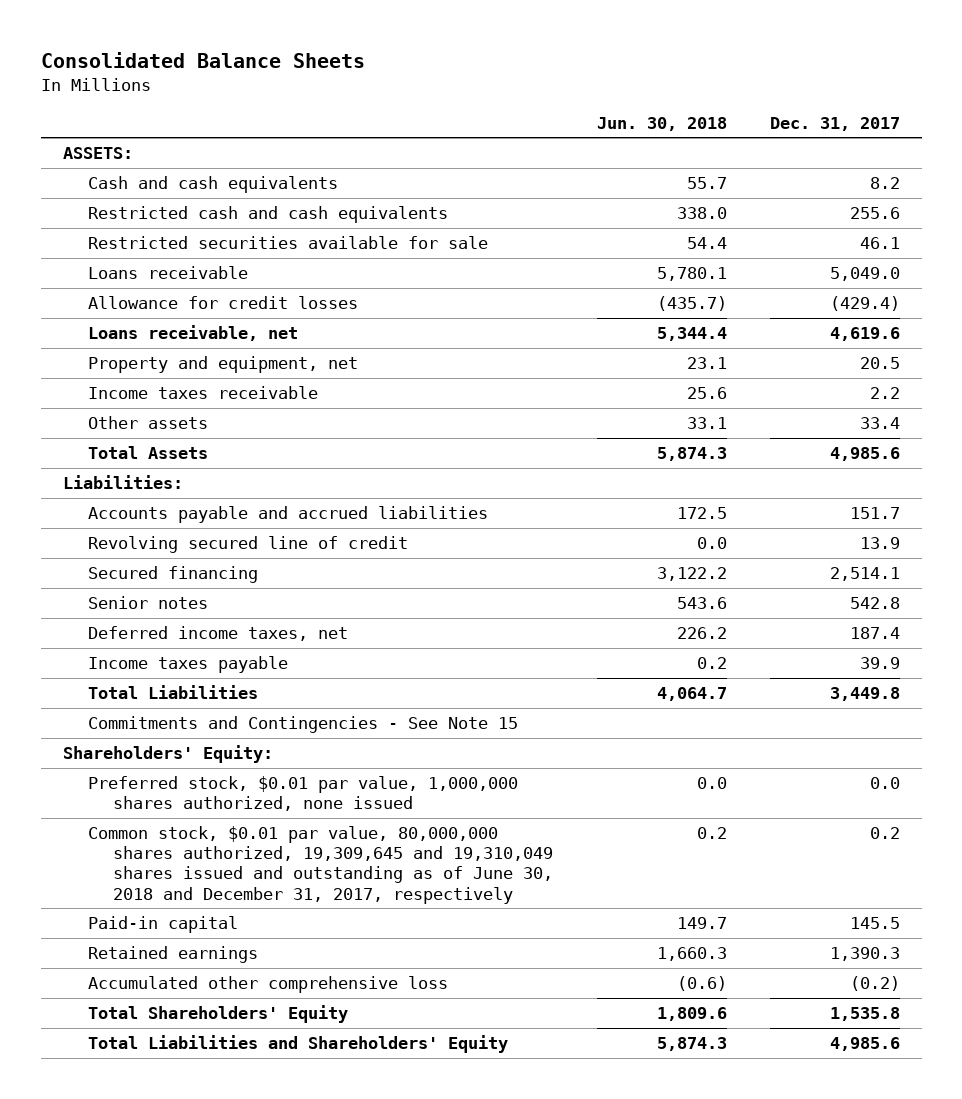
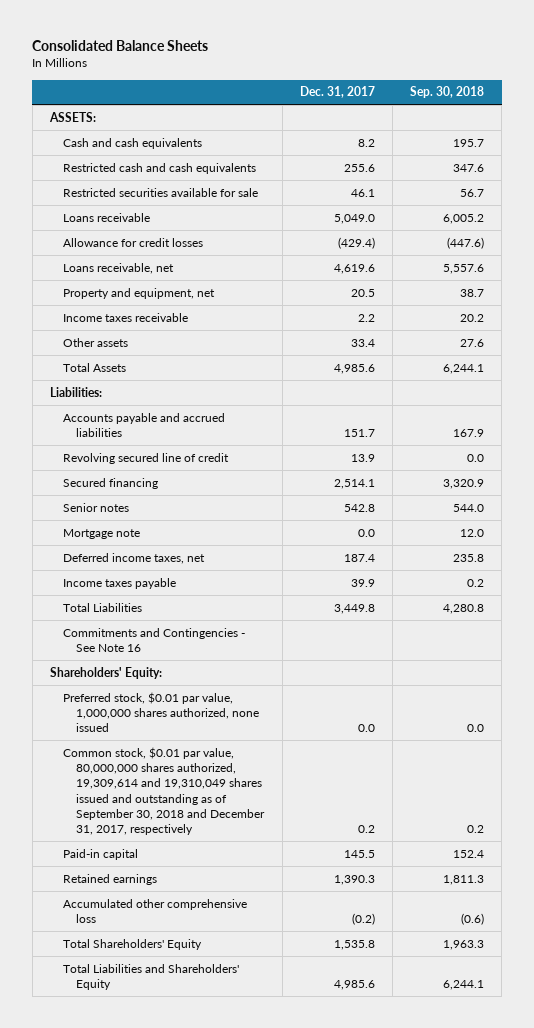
- | Jun. 30, 2018 | Dec. 31, 2017
+ | Dec. 31, 2017 | Sep. 30, 2018
+ Mortgage note | 0.0 | 12.0
- Commitments and Contingencies - See Note 15
+ Commitments and Contingencies - See Note 16
- Common stock, $0.01 par value, 80,000,000 shares authorized, 19,309,645 and 19,310,049 shares issued and outstanding as of June 30, 2018 and December 31, 2017, respectively | 0.2 | 0.2
+ Common stock, $0.01 par value, 80,000,000 shares authorized, 19,309,614 and 19,310,049 shares issued and outstanding as of September 30, 2018 and December 31, 2017, respectively | 0.2 | 0.2

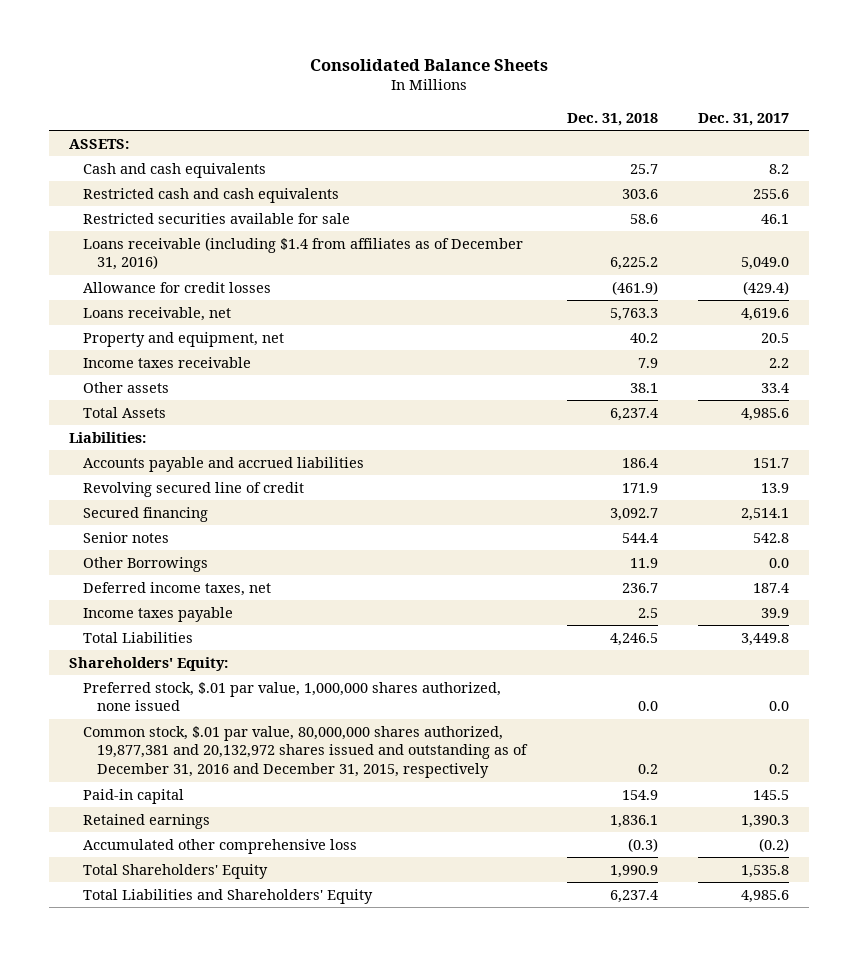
- | Dec. 31, 2017 | Sep. 30, 2018
+ | Dec. 31, 2018 | Dec. 31, 2017
- Loans receivable | 5,049.0 | 6,005.2
+ Loans receivable (including $1.4 from affiliates as of December 31, 2016) | 6,225.2 | 5,049.0
- Mortgage note | 0.0 | 12.0
+ Other Borrowings | 11.9 | 0.0
- Commitments and Contingencies - See Note 16
- Preferred stock, $0.01 par value, 1,000,000 shares authorized, none issued | 0.0 | 0.0
- Common stock, $0.01 par value, 80,000,000 shares authorized, 19,309,614 and 19,310,049 shares issued and outstanding as of September 30, 2018 and December 31, 2017, respectively | 0.2 | 0.2
+ Preferred stock, $.01 par value, 1,000,000 shares authorized, none issued | 0.0 | 0.0
+ Common stock, $.01 par value, 80,000,000 shares authorized, 19,877,381 and 20,132,972 shares issued and outstanding as of December 31, 2016 and December 31, 2015, respectively | 0.2 | 0.2

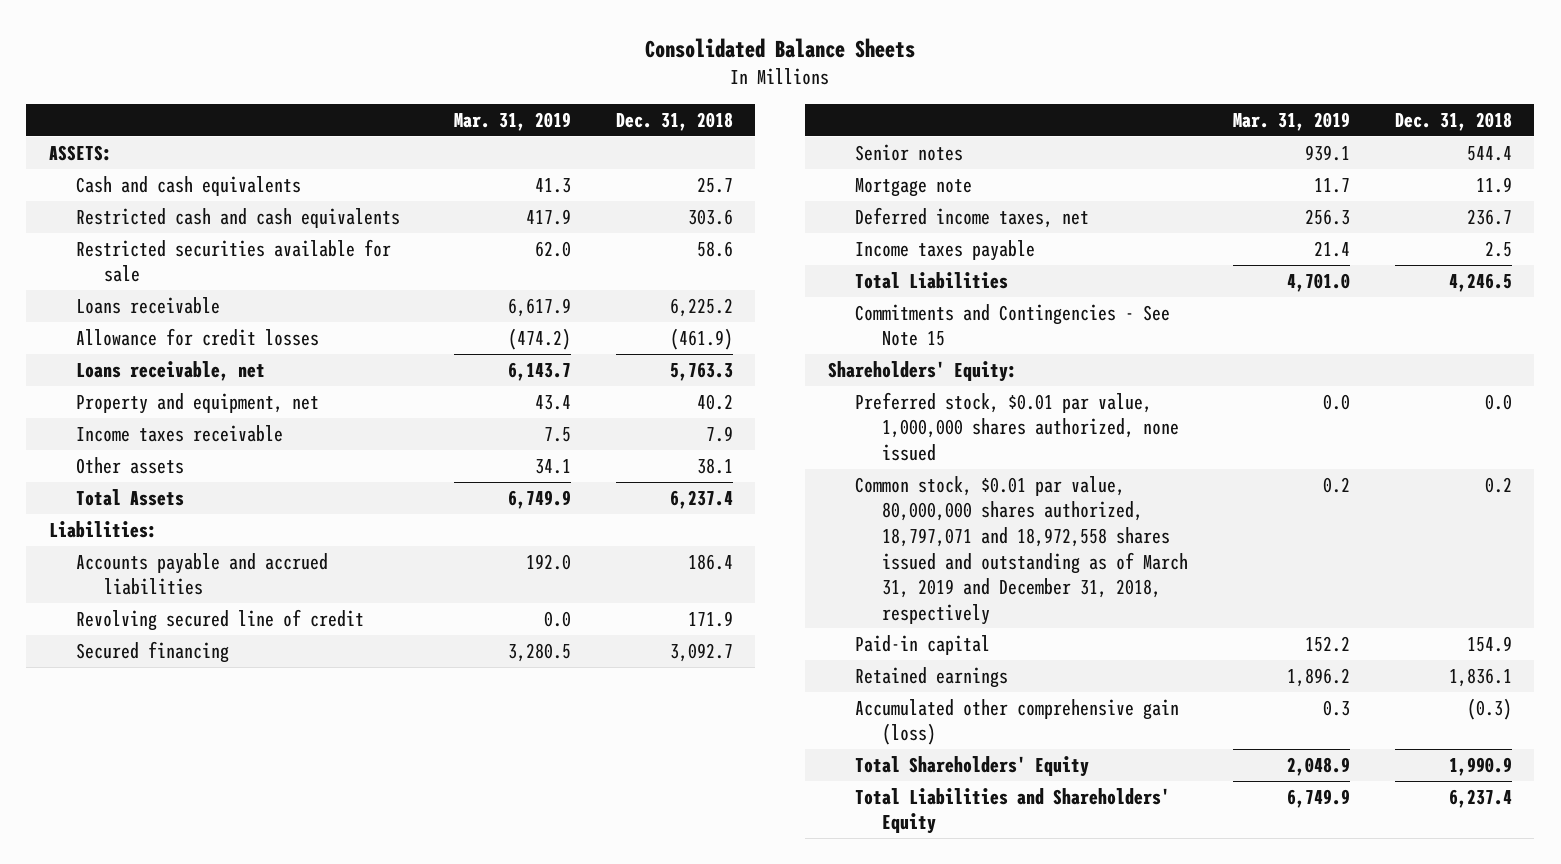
- | Dec. 31, 2018 | Dec. 31, 2017
+ | Mar. 31, 2019 | Dec. 31, 2018
- Loans receivable (including $1.4 from affiliates as of December 31, 2016) | 6,225.2 | 5,049.0
+ Loans receivable | 6,617.9 | 6,225.2
- Other Borrowings | 11.9 | 0.0
+ Mortgage note | 11.7 | 11.9
+ Commitments and Contingencies - See Note 15
- Preferred stock, $.01 par value, 1,000,000 shares authorized, none issued | 0.0 | 0.0
- Common stock, $.01 par value, 80,000,000 shares authorized, 19,877,381 and 20,132,972 shares issued and outstanding as of December 31, 2016 and December 31, 2015, respectively | 0.2 | 0.2
+ Preferred stock, $0.01 par value, 1,000,000 shares authorized, none issued | 0.0 | 0.0
+ Common stock, $0.01 par value, 80,000,000 shares authorized, 18,797,071 and 18,972,558 shares issued and outstanding as of March 31, 2019 and December 31, 2018, respectively | 0.2 | 0.2
- Accumulated other comprehensive loss | (0.3) | (0.2)
+ Accumulated other comprehensive gain (loss) | 0.3 | (0.3)

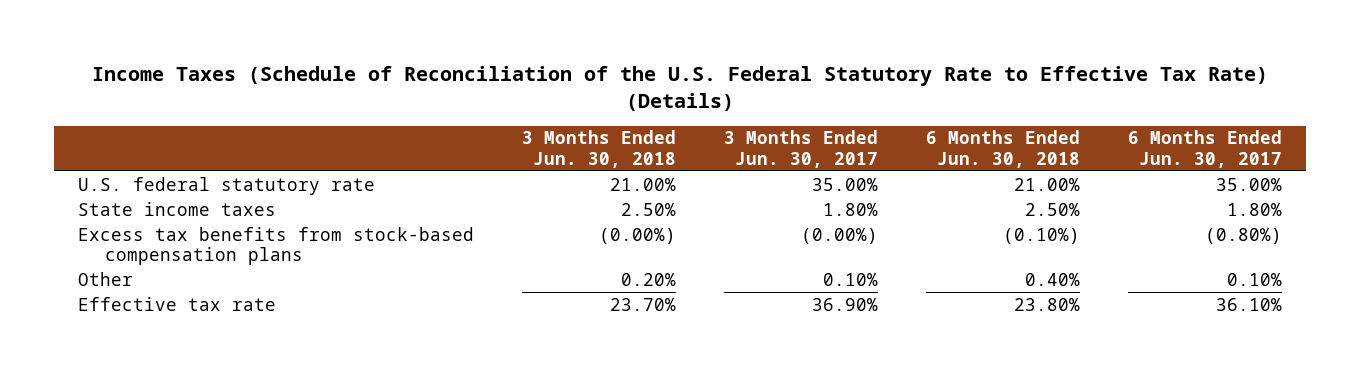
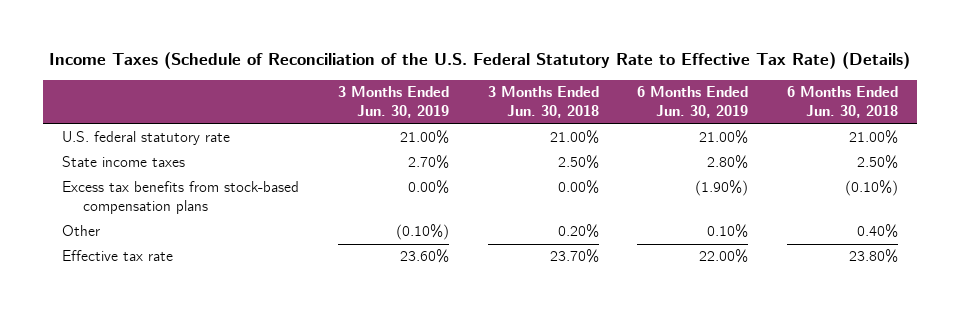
- | 3 Months Ended Jun. 30, 2018 | 3 Months Ended Jun. 30, 2017 | 6 Months Ended Jun. 30, 2018 | 6 Months Ended Jun. 30, 2017
+ | 3 Months Ended Jun. 30, 2019 | 3 Months Ended Jun. 30, 2018 | 6 Months Ended Jun. 30, 2019 | 6 Months Ended Jun. 30, 2018
- Excess tax benefits from stock-based compensation plans | (0.00%) | (0.00%) | (0.10%) | (0.80%)
+ Excess tax benefits from stock-based compensation plans | 0.00% | 0.00% | (1.90%) | (0.10%)

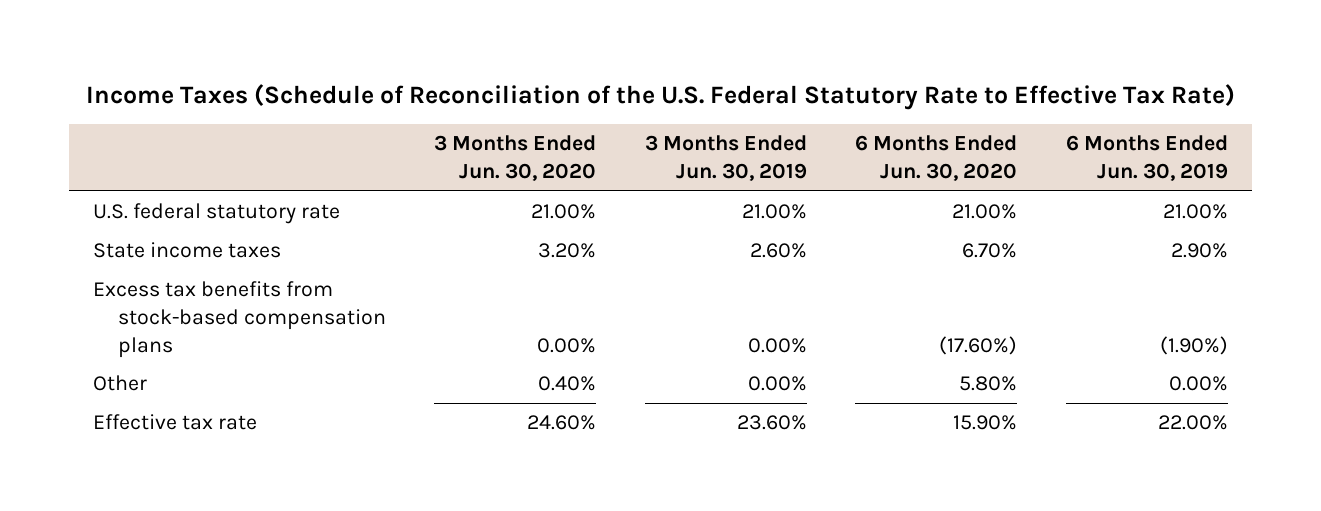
- Income Taxes (Schedule of Reconciliation of the U.S. Federal Statutory Rate to Effective Tax Rate) (Details)
+ Income Taxes (Schedule of Reconciliation of the U.S. Federal Statutory Rate to Effective Tax Rate)
- | 3 Months Ended Jun. 30, 2019 | 3 Months Ended Jun. 30, 2018 | 6 Months Ended Jun. 30, 2019 | 6 Months Ended Jun. 30, 2018
+ | 3 Months Ended Jun. 30, 2020 | 3 Months Ended Jun. 30, 2019 | 6 Months Ended Jun. 30, 2020 | 6 Months Ended Jun. 30, 2019
- State income taxes | 2.70% | 2.50% | 2.80% | 2.50%
+ State income taxes | 3.20% | 2.60% | 6.70% | 2.90%
- Other | (0.10%) | 0.20% | 0.10% | 0.40%
+ Other | 0.40% | 0.00% | 5.80% | 0.00%

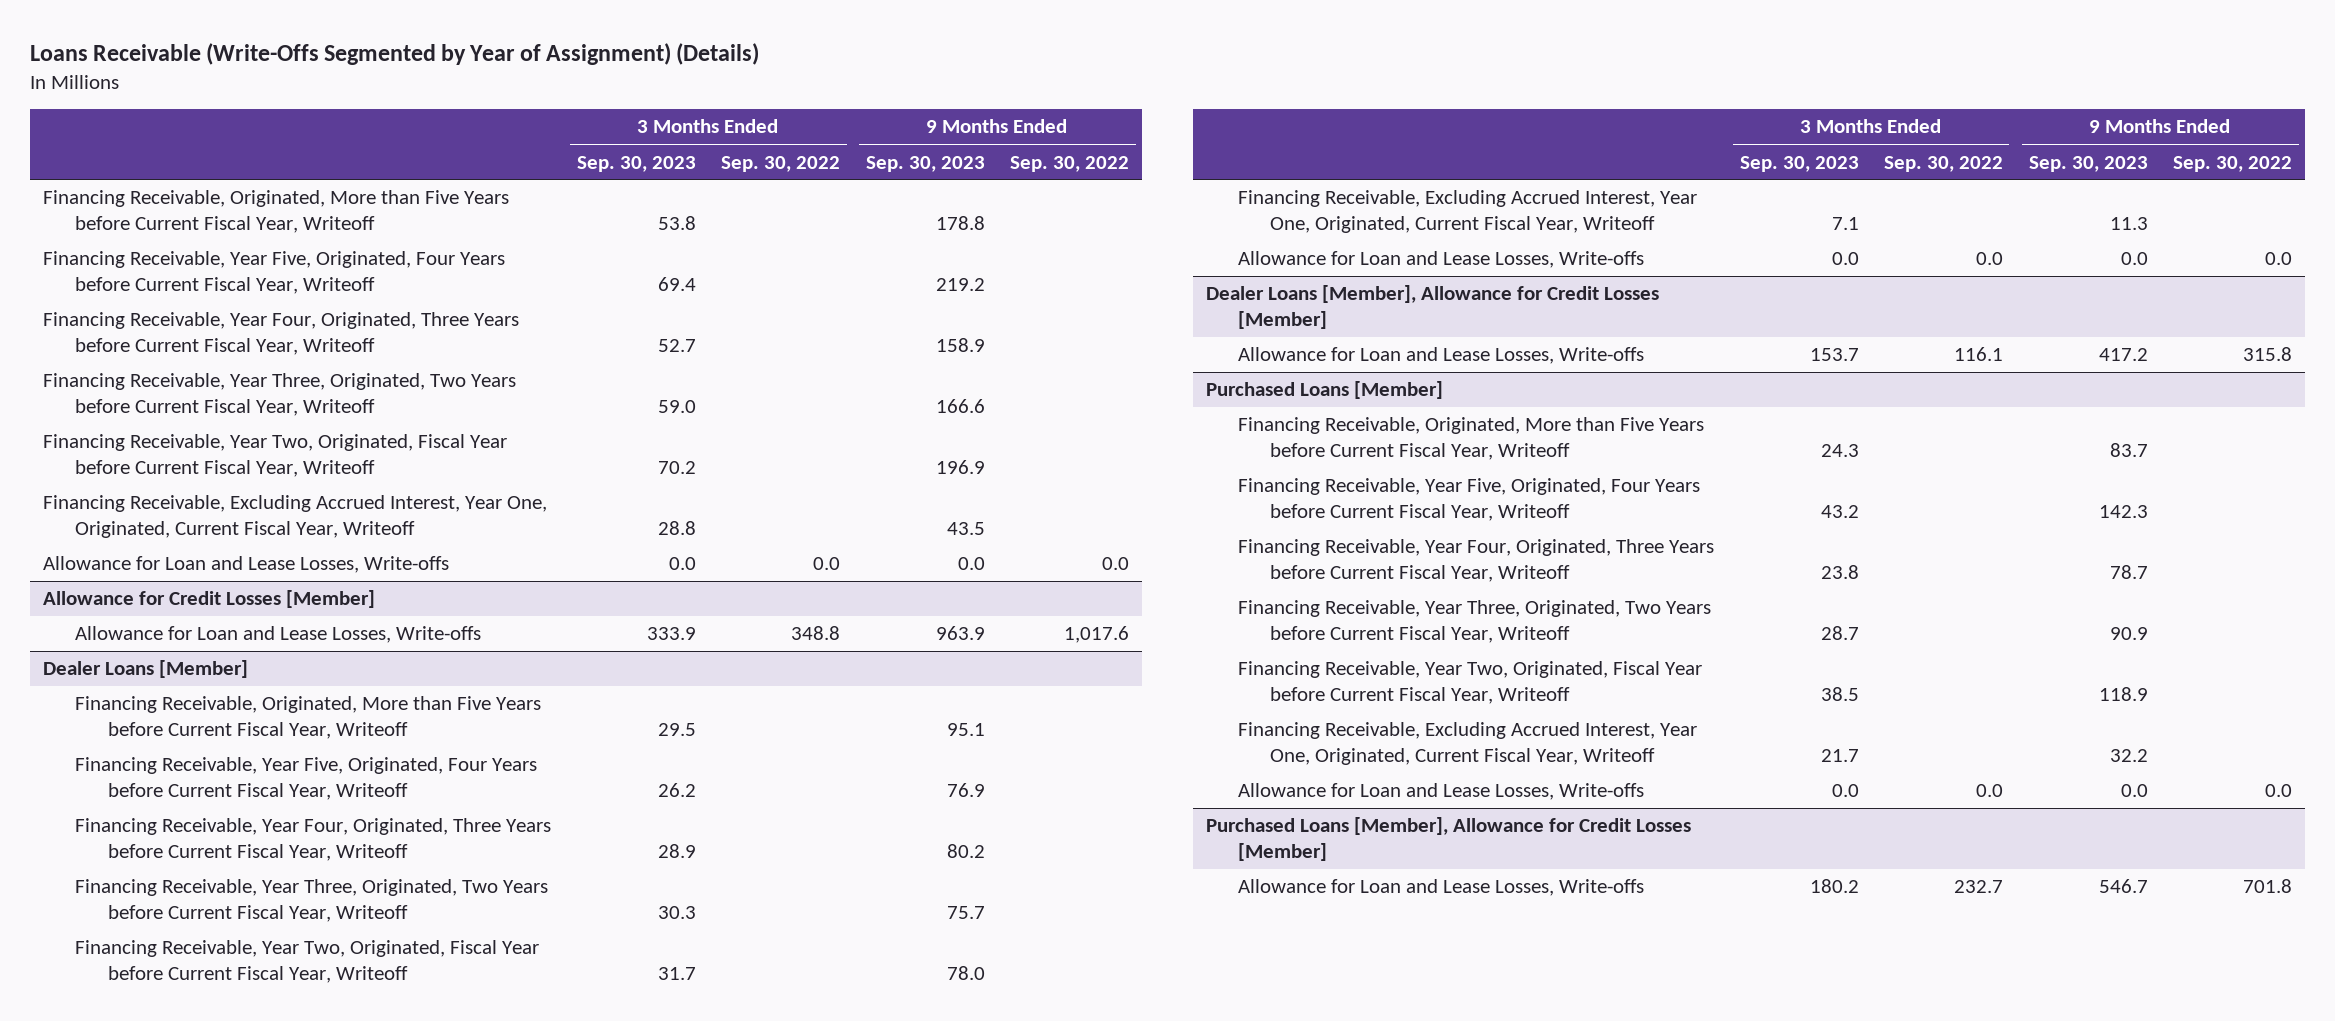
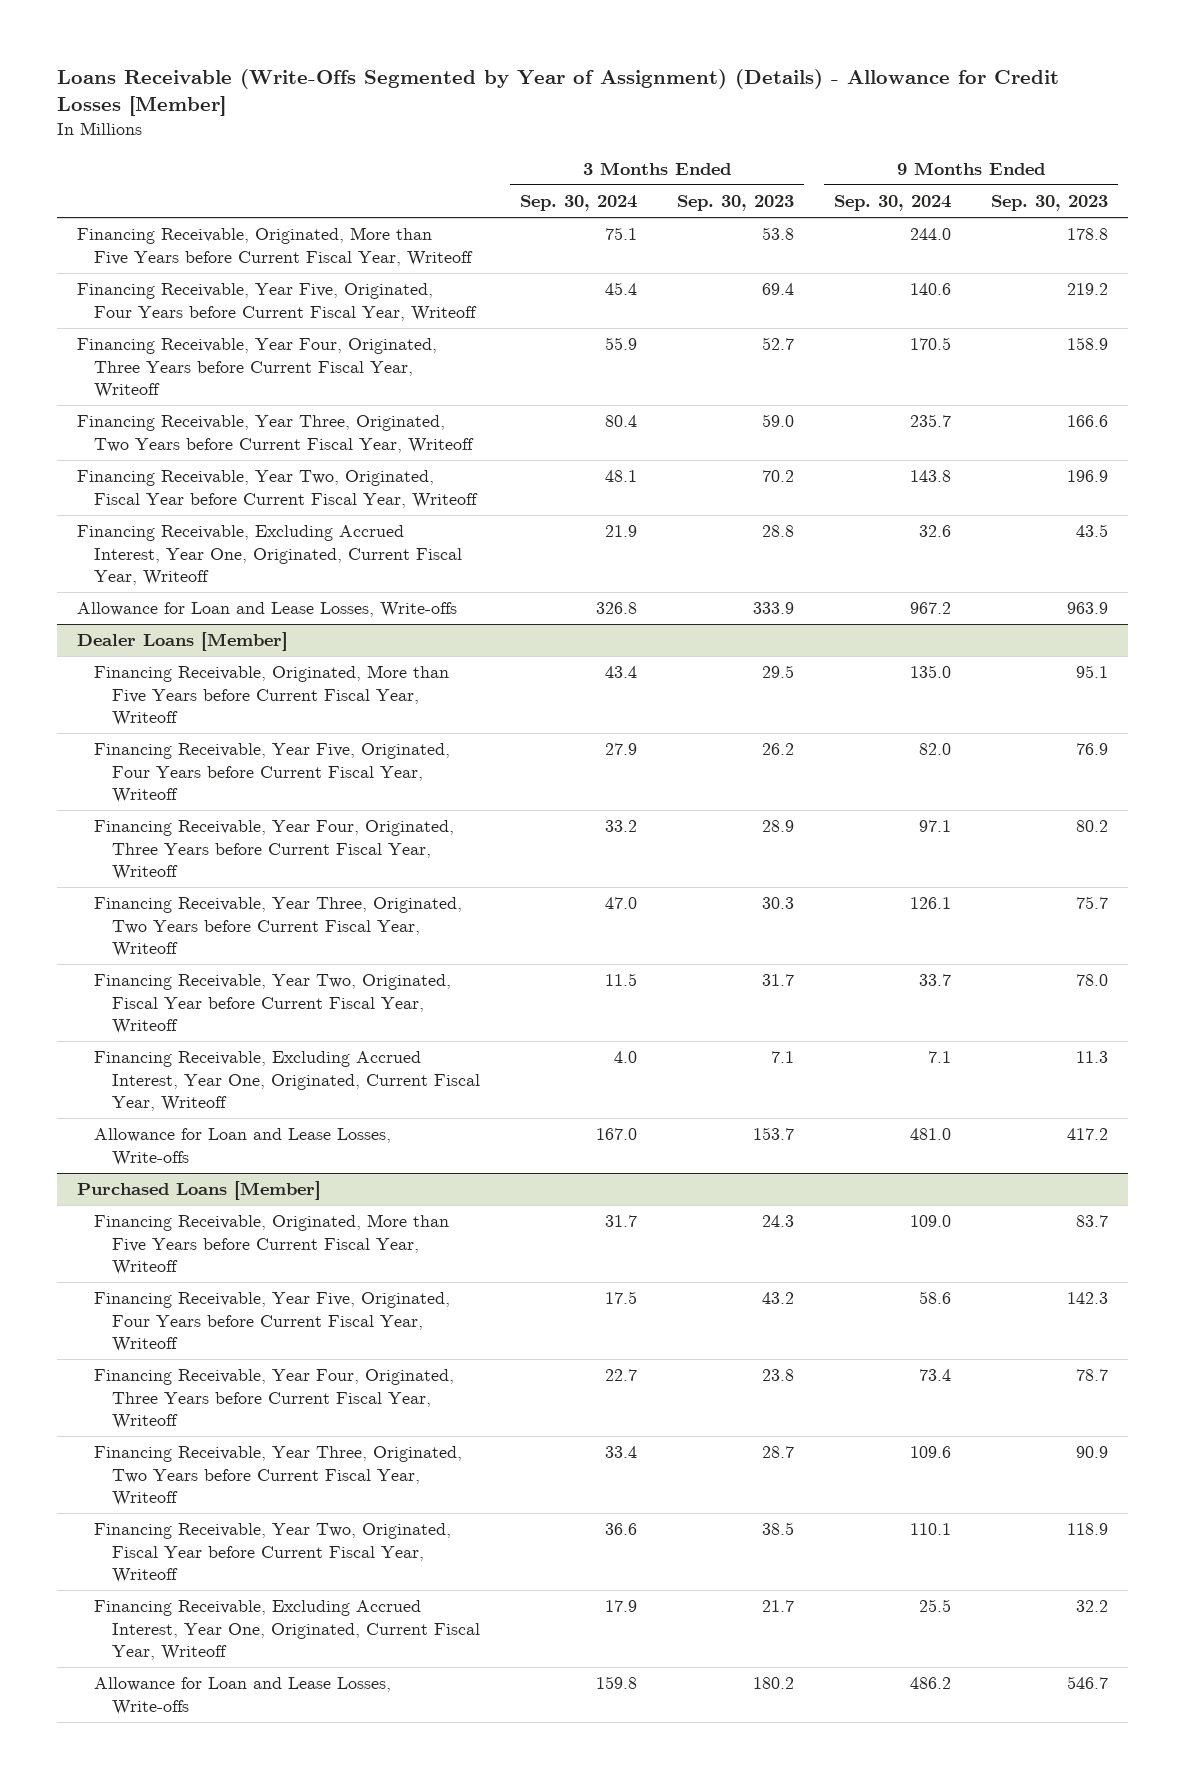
- Loans Receivable (Write-Offs Segmented by Year of Assignment) (Details)
+ Loans Receivable (Write-Offs Segmented by Year of Assignment) (Details) - Allowance for Credit Losses [Member]
- | 3 Months Ended Sep. 30, 2023 | 3 Months Ended Sep. 30, 2022 | 9 Months Ended Sep. 30, 2023 | 9 Months Ended Sep. 30, 2022
+ | 3 Months Ended Sep. 30, 2024 | 3 Months Ended Sep. 30, 2023 | 9 Months Ended Sep. 30, 2024 | 9 Months Ended Sep. 30, 2023
- Allowance for Loan and Lease Losses, Write-offs | 0.0 | 0.0 | 0.0 | 0.0
- Allowance for Credit Losses [Member]
@ Dealer Loans [Member]
- Allowance for Loan and Lease Losses, Write-offs | 0.0 | 0.0 | 0.0 | 0.0
- Dealer Loans [Member], Allowance for Credit Losses [Member]
@ Purchased Loans [Member]
- Allowance for Loan and Lease Losses, Write-offs | 0.0 | 0.0 | 0.0 | 0.0
- Purchased Loans [Member], Allowance for Credit Losses [Member]

